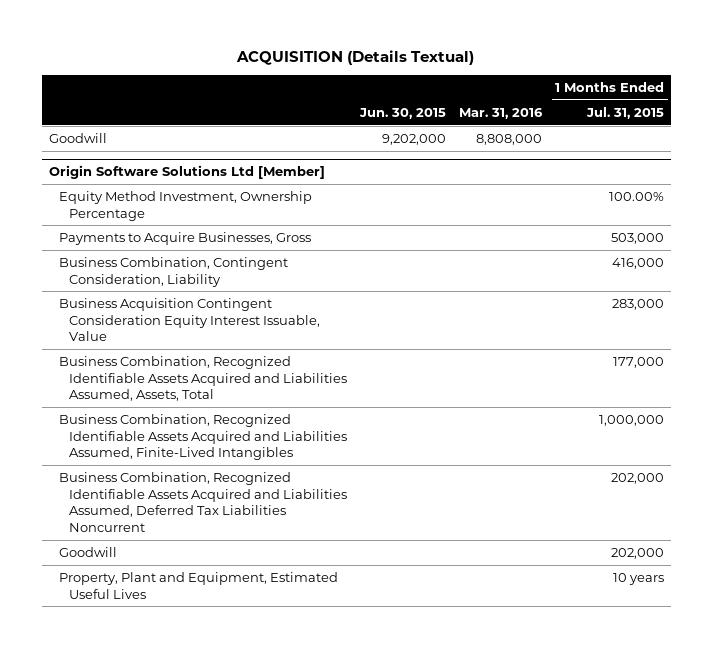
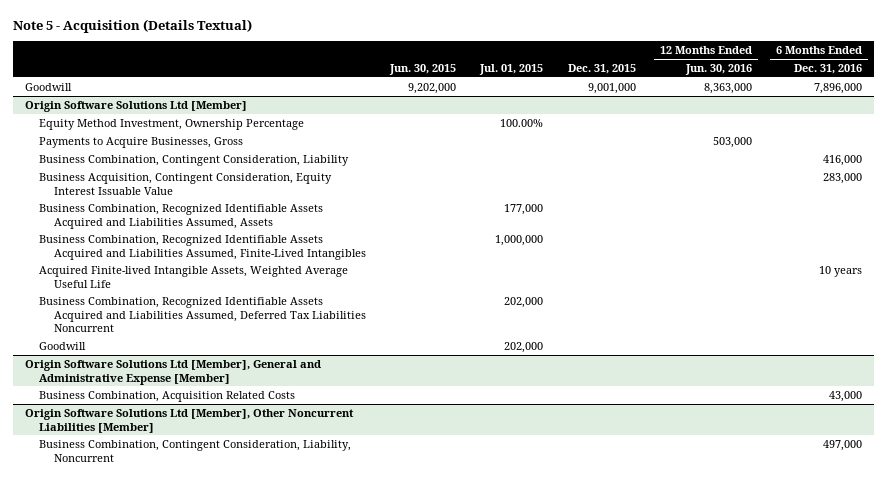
- ACQUISITION (Details Textual)
+ Note 5 - Acquisition (Details Textual)
- | Jun. 30, 2015 | Mar. 31, 2016 | 1 Months Ended Jul. 31, 2015
+ | Jun. 30, 2015 | Jul. 01, 2015 | Dec. 31, 2015 | 12 Months Ended Jun. 30, 2016 | 6 Months Ended Dec. 31, 2016
@ Origin Software Solutions Ltd [Member]
- Business Acquisition Contingent Consideration Equity Interest Issuable, Value | | | 283,000
- Business Combination, Recognized Identifiable Assets Acquired and Liabilities Assumed, Assets, Total | | | 177,000
+ Business Acquisition, Contingent Consideration, Equity Interest Issuable Value | | | | | 283,000
+ Business Combination, Recognized Identifiable Assets Acquired and Liabilities Assumed, Assets | | 177,000 | | |
+ Acquired Finite-lived Intangible Assets, Weighted Average Useful Life | | | | | 10 years
- Property, Plant and Equipment, Estimated Useful Lives | | | 10 years
+ Origin Software Solutions Ltd [Member], General and Administrative Expense [Member]
+ Business Combination, Acquisition Related Costs | | | | | 43,000
+ Origin Software Solutions Ltd [Member], Other Noncurrent Liabilities [Member]
+ Business Combination, Contingent Consideration, Liability, Noncurrent | | | | | 497,000

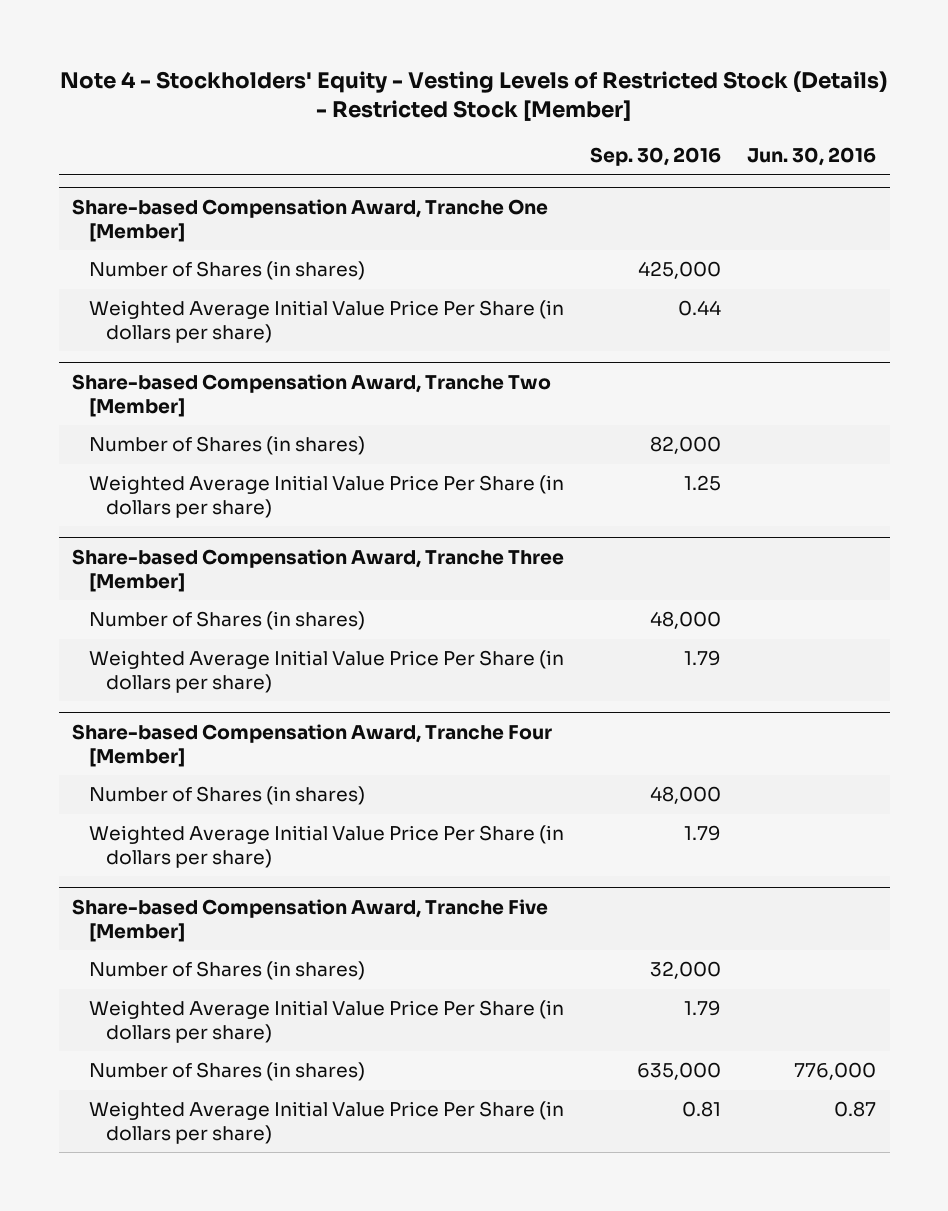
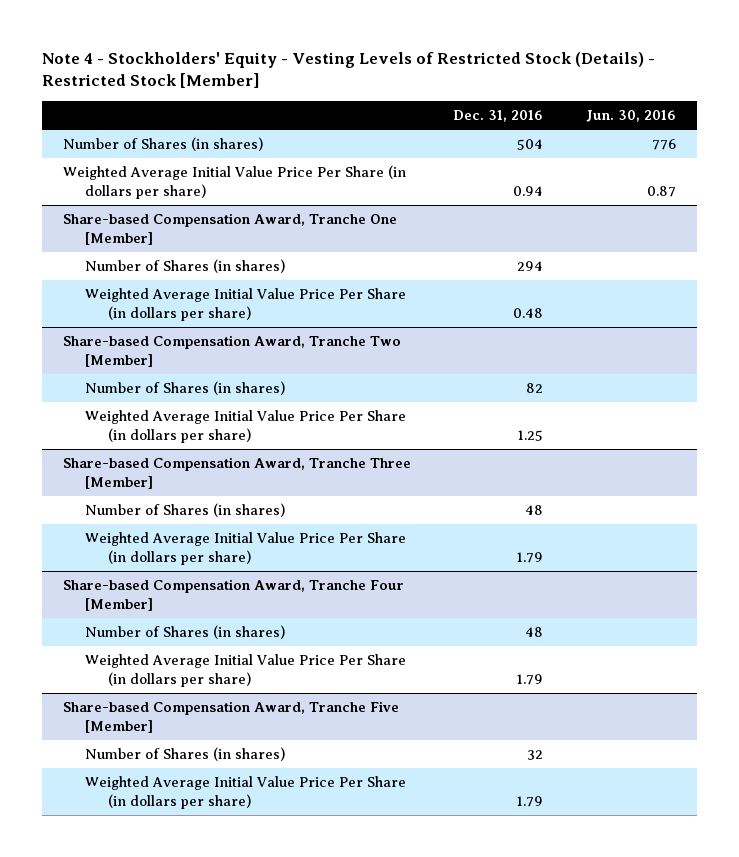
- | Sep. 30, 2016 | Jun. 30, 2016
+ | Dec. 31, 2016 | Jun. 30, 2016
+ Number of Shares (in shares) | 504 | 776
+ Weighted Average Initial Value Price Per Share (in dollars per share) | 0.94 | 0.87
@ Share-based Compensation Award, Tranche Five [Member]
- Number of Shares (in shares) | 635,000 | 776,000
- Weighted Average Initial Value Price Per Share (in dollars per share) | 0.81 | 0.87

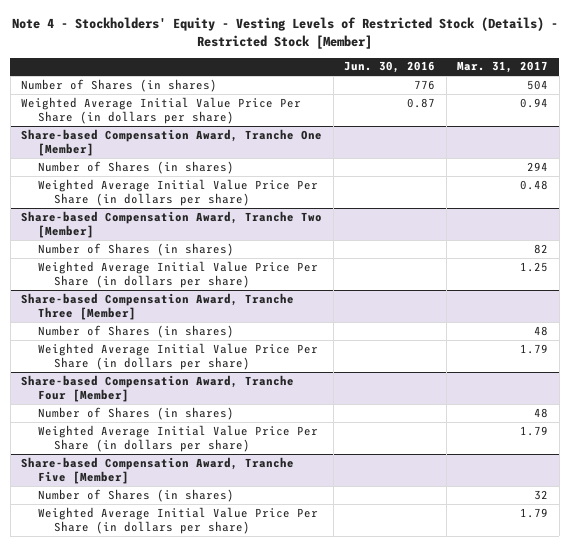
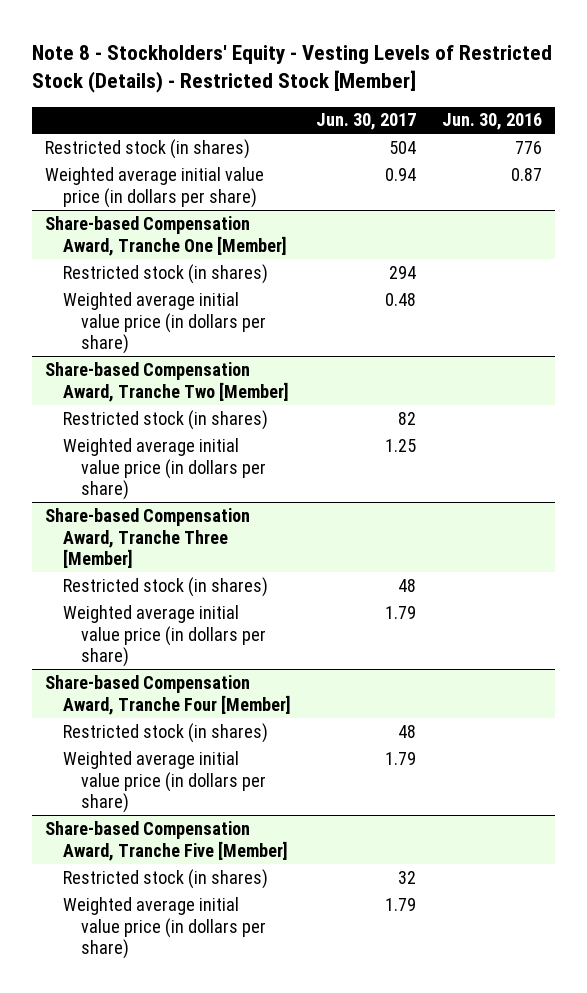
- Note 4 - Stockholders' Equity - Vesting Levels of Restricted Stock (Details) - Restricted Stock [Member]
+ Note 8 - Stockholders' Equity - Vesting Levels of Restricted Stock (Details) - Restricted Stock [Member]
- | Jun. 30, 2016 | Mar. 31, 2017
+ | Jun. 30, 2017 | Jun. 30, 2016
- Number of Shares (in shares) | 776 | 504
- Weighted Average Initial Value Price Per Share (in dollars per share) | 0.87 | 0.94
+ Restricted stock (in shares) | 504 | 776
+ Weighted average initial value price (in dollars per share) | 0.94 | 0.87
@ Share-based Compensation Award, Tranche One [Member]
- Number of Shares (in shares) | | 294
- Weighted Average Initial Value Price Per Share (in dollars per share) | | 0.48
+ Restricted stock (in shares) | 294 |
+ Weighted average initial value price (in dollars per share) | 0.48 |
@ Share-based Compensation Award, Tranche Two [Member]
- Number of Shares (in shares) | | 82
- Weighted Average Initial Value Price Per Share (in dollars per share) | | 1.25
+ Restricted stock (in shares) | 82 |
+ Weighted average initial value price (in dollars per share) | 1.25 |
@ Share-based Compensation Award, Tranche Three [Member]
- Number of Shares (in shares) | | 48
- Weighted Average Initial Value Price Per Share (in dollars per share) | | 1.79
+ Restricted stock (in shares) | 48 |
+ Weighted average initial value price (in dollars per share) | 1.79 |
@ Share-based Compensation Award, Tranche Four [Member]
- Number of Shares (in shares) | | 48
- Weighted Average Initial Value Price Per Share (in dollars per share) | | 1.79
+ Restricted stock (in shares) | 48 |
+ Weighted average initial value price (in dollars per share) | 1.79 |
@ Share-based Compensation Award, Tranche Five [Member]
- Number of Shares (in shares) | | 32
- Weighted Average Initial Value Price Per Share (in dollars per share) | | 1.79
+ Restricted stock (in shares) | 32 |
+ Weighted average initial value price (in dollars per share) | 1.79 |

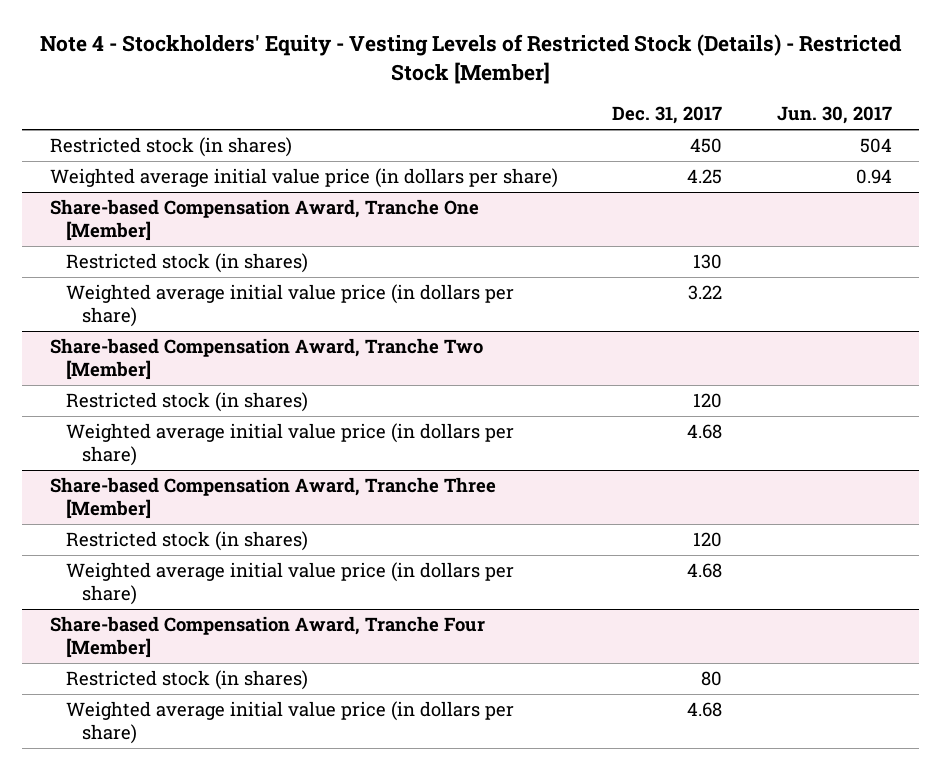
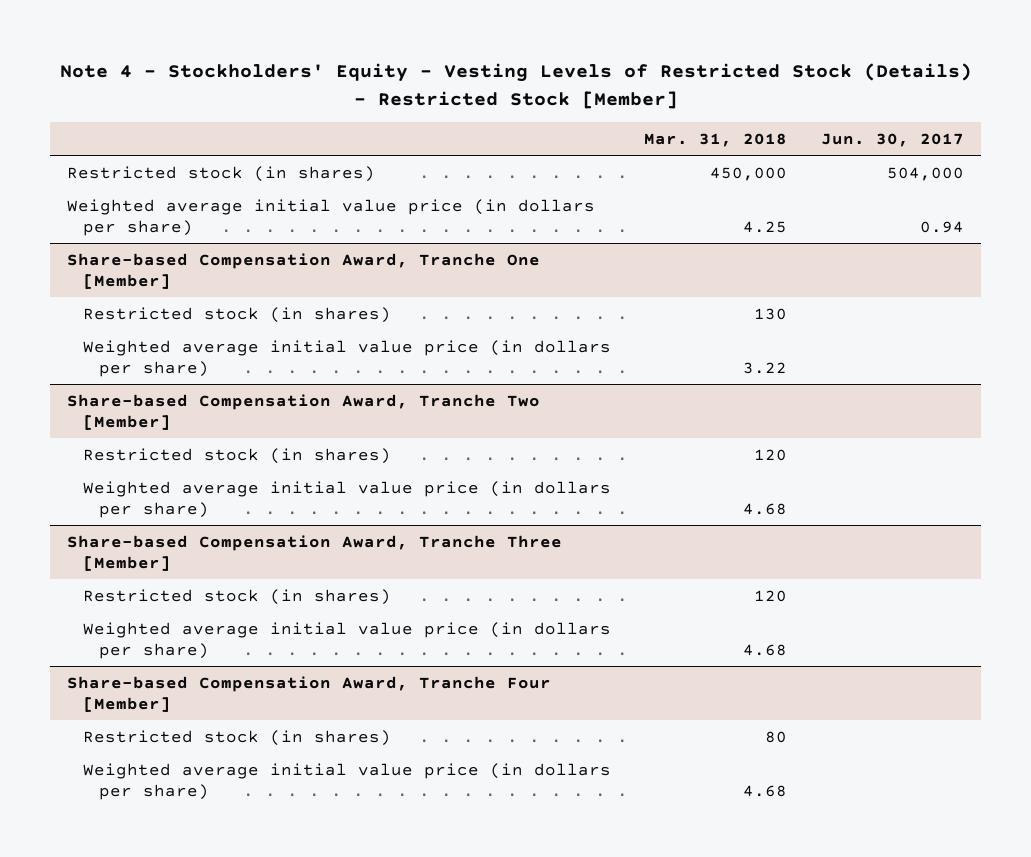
- | Dec. 31, 2017 | Jun. 30, 2017
+ | Mar. 31, 2018 | Jun. 30, 2017
- Restricted stock (in shares) | 450 | 504
+ Restricted stock (in shares) | 450,000 | 504,000

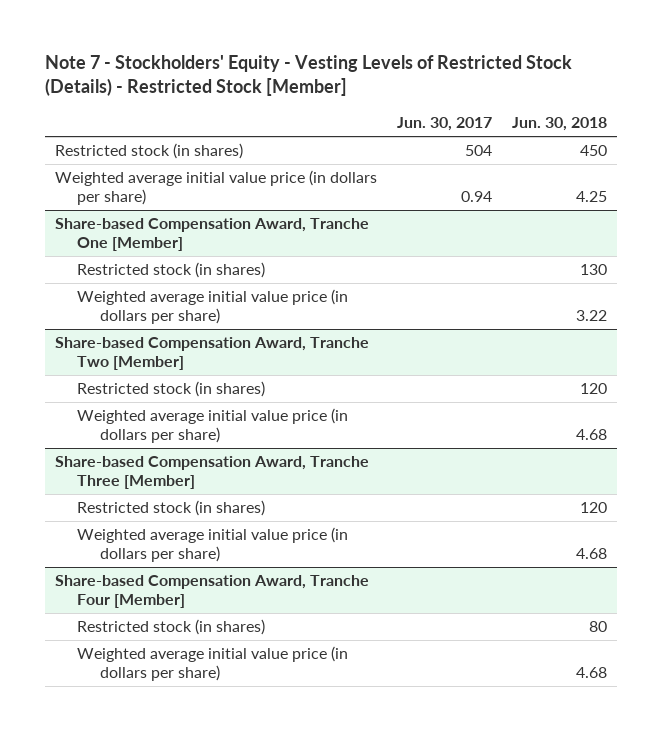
- Note 4 - Stockholders' Equity - Vesting Levels of Restricted Stock (Details) - Restricted Stock [Member]
+ Note 7 - Stockholders' Equity - Vesting Levels of Restricted Stock (Details) - Restricted Stock [Member]
- | Mar. 31, 2018 | Jun. 30, 2017
+ | Jun. 30, 2017 | Jun. 30, 2018
- Restricted stock (in shares) | 450,000 | 504,000
+ Restricted stock (in shares) | 504 | 450

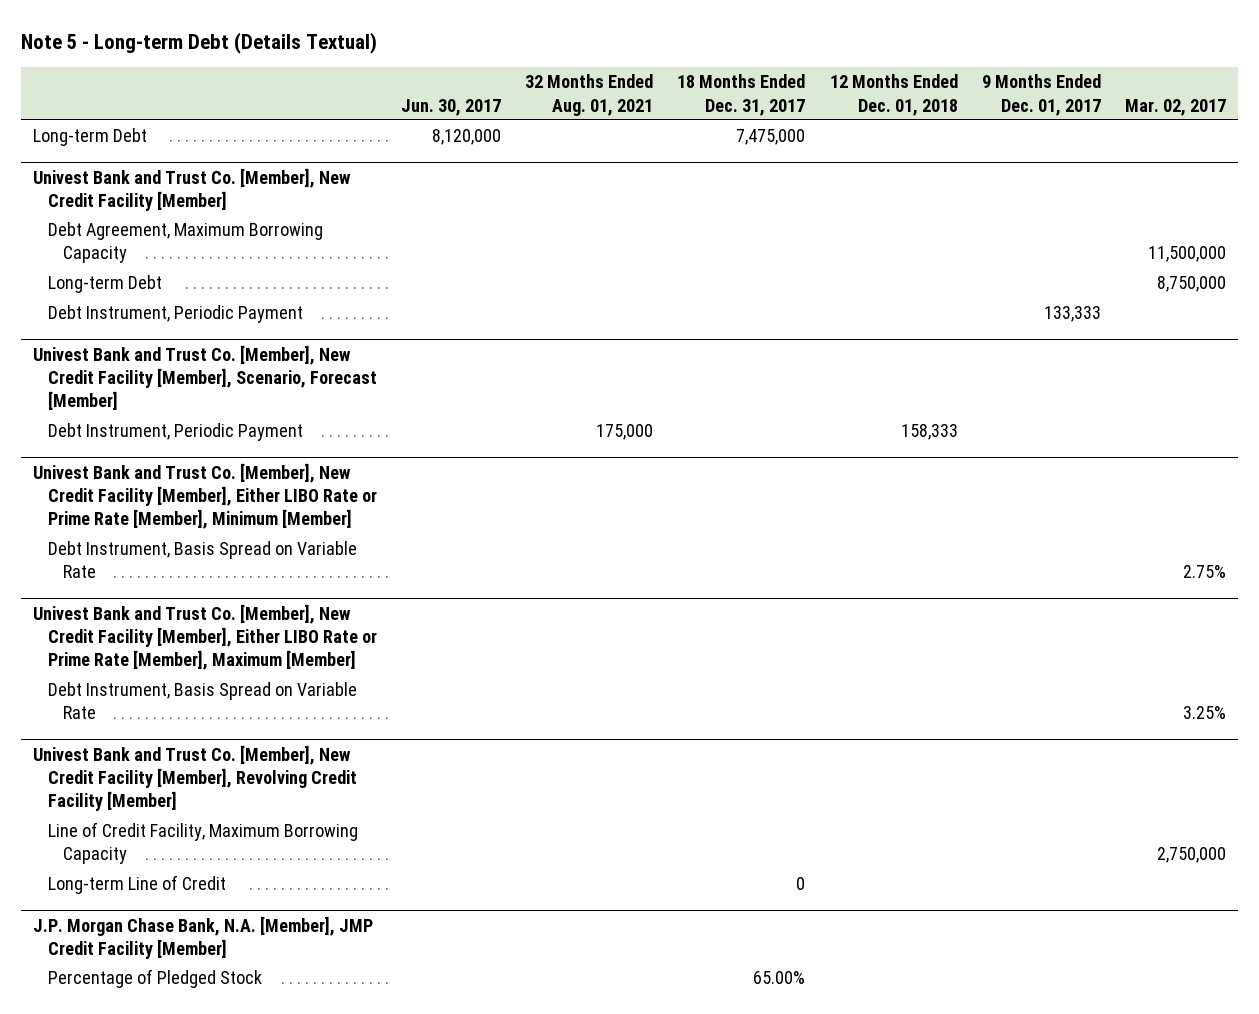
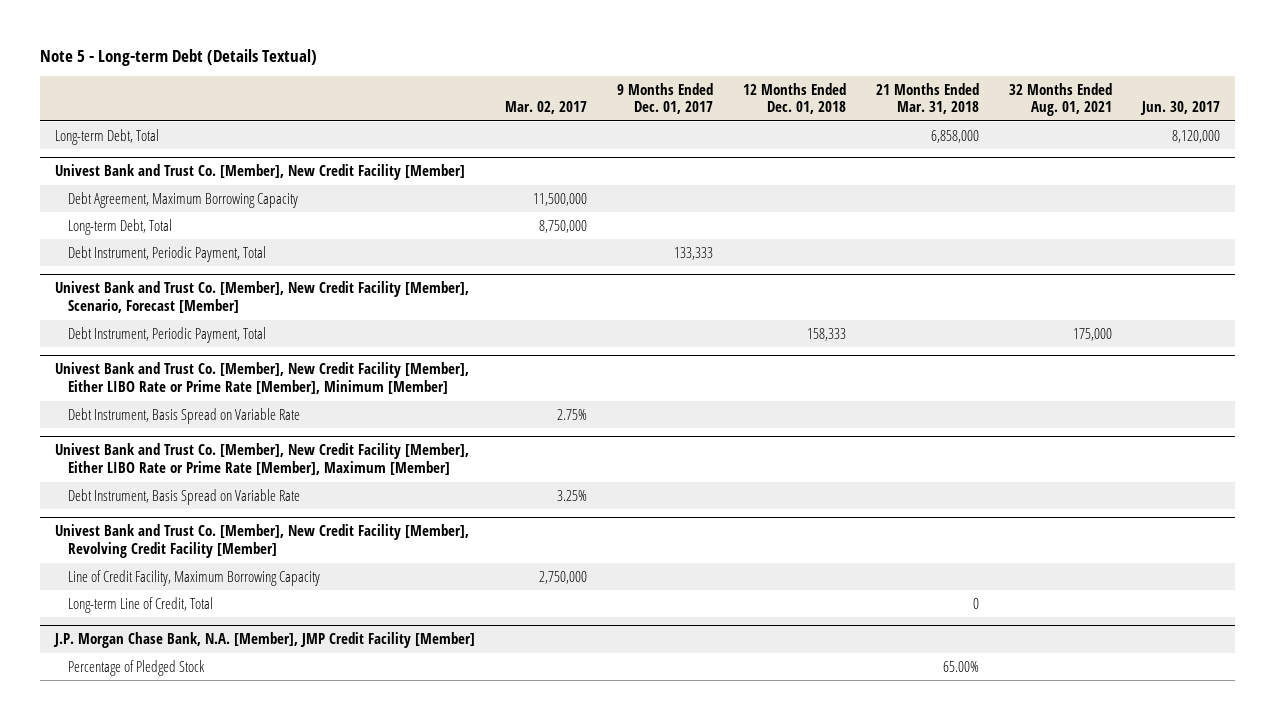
- | Jun. 30, 2017 | 32 Months Ended Aug. 01, 2021 | 18 Months Ended Dec. 31, 2017 | 12 Months Ended Dec. 01, 2018 | 9 Months Ended Dec. 01, 2017 | Mar. 02, 2017
+ | Mar. 02, 2017 | 9 Months Ended Dec. 01, 2017 | 12 Months Ended Dec. 01, 2018 | 21 Months Ended Mar. 31, 2018 | 32 Months Ended Aug. 01, 2021 | Jun. 30, 2017
- Long-term Debt | 8,120,000 | | 7,475,000 | | |
+ Long-term Debt, Total | | | | 6,858,000 | | 8,120,000
@ Univest Bank and Trust Co. [Member], New Credit Facility [Member]
- Long-term Debt | | | | | | 8,750,000
- Debt Instrument, Periodic Payment | | | | | 133,333 |
+ Long-term Debt, Total | 8,750,000 | | | | |
+ Debt Instrument, Periodic Payment, Total | | 133,333 | | | |
@ Univest Bank and Trust Co. [Member], New Credit Facility [Member], Scenario, Forecast [Member]
- Debt Instrument, Periodic Payment | | 175,000 | | 158,333 | |
+ Debt Instrument, Periodic Payment, Total | | | 158,333 | | 175,000 |
@ Univest Bank and Trust Co. [Member], New Credit Facility [Member], Revolving Credit Facility [Member]
- Long-term Line of Credit | | | 0 | | |
+ Long-term Line of Credit, Total | | | | 0 | |

